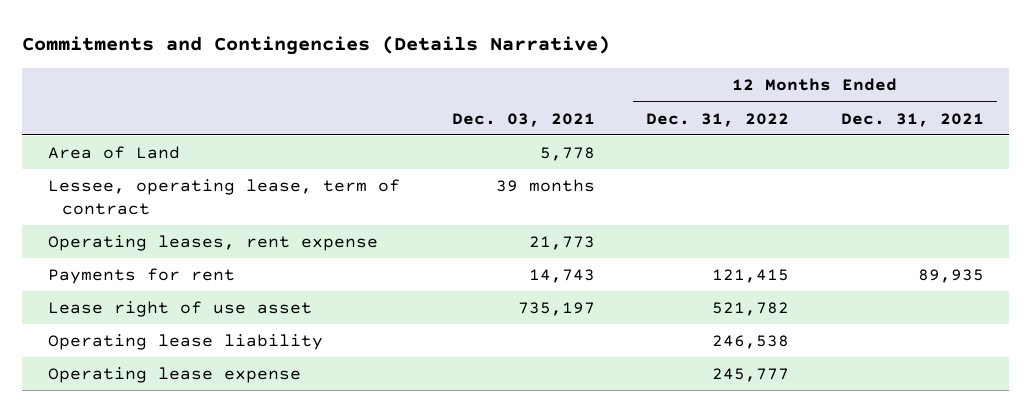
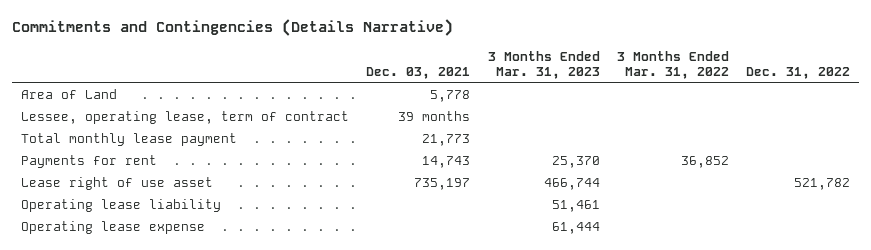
- | Dec. 03, 2021 | 12 Months Ended Dec. 31, 2022 | 12 Months Ended Dec. 31, 2021
+ | Dec. 03, 2021 | 3 Months Ended Mar. 31, 2023 | 3 Months Ended Mar. 31, 2022 | Dec. 31, 2022
- Operating leases, rent expense | 21,773 | |
+ Total monthly lease payment | 21,773 | | |

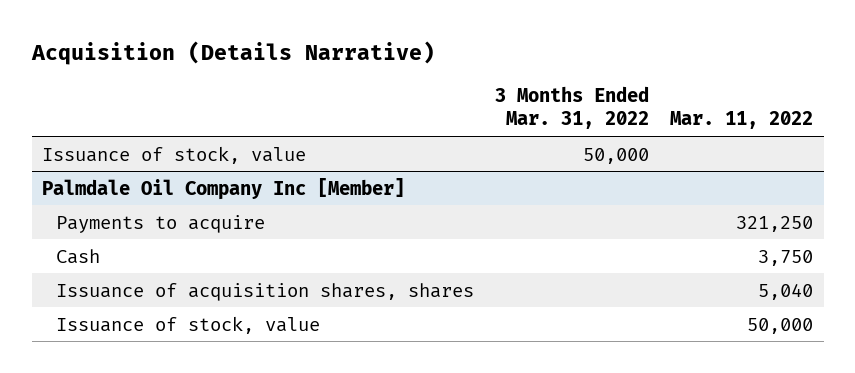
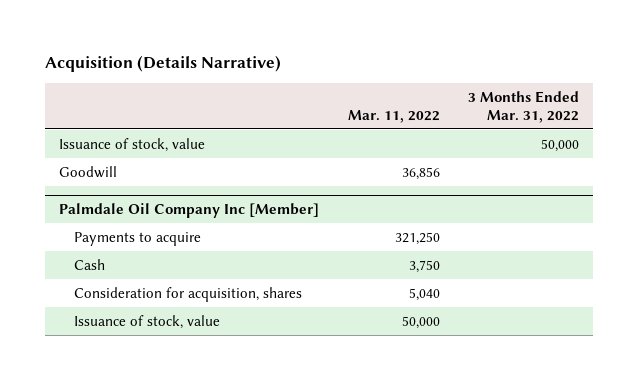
- | 3 Months Ended Mar. 31, 2022 | Mar. 11, 2022
+ | Mar. 11, 2022 | 3 Months Ended Mar. 31, 2022
+ Goodwill | 36,856 |
@ Palmdale Oil Company Inc [Member]
- Issuance of acquisition shares, shares | | 5,040
+ Consideration for acquisition, shares | 5,040 |

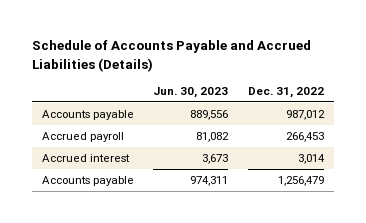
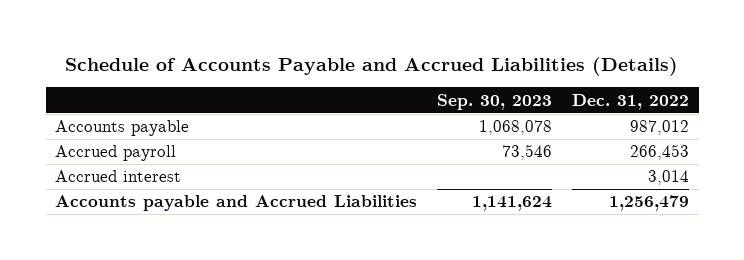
- | Jun. 30, 2023 | Dec. 31, 2022
+ | Sep. 30, 2023 | Dec. 31, 2022
- Accounts payable | 974,311 | 1,256,479
+ Accounts payable and Accrued Liabilities | 1,141,624 | 1,256,479

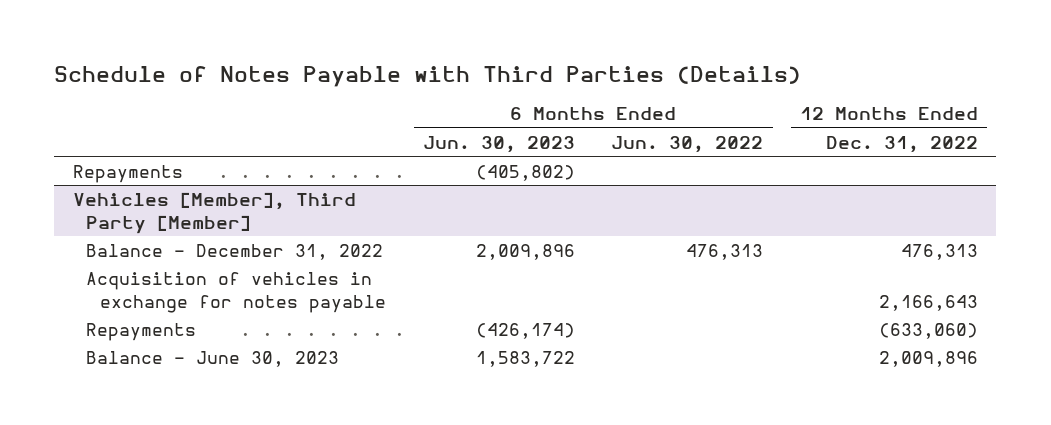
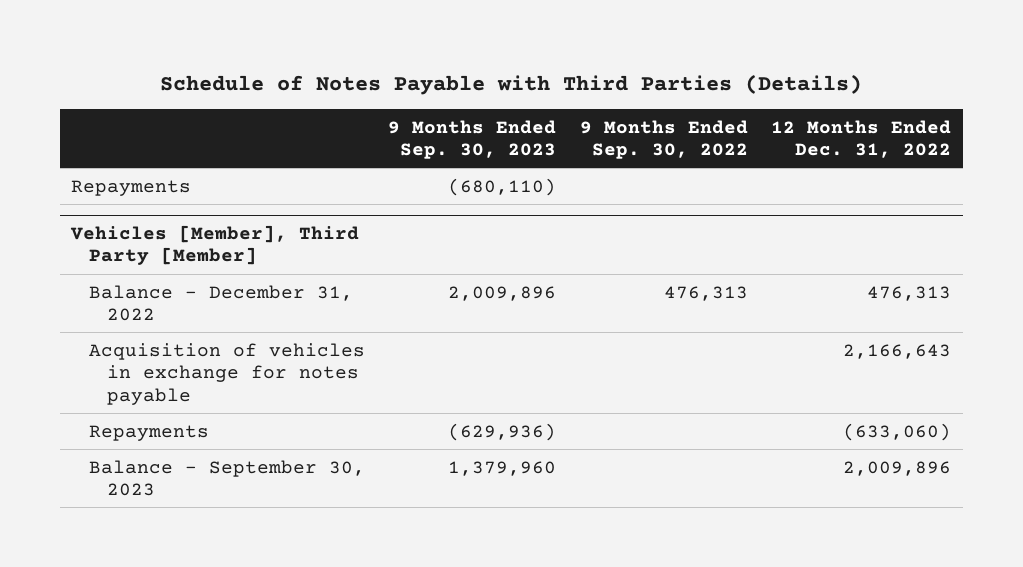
- | 6 Months Ended Jun. 30, 2023 | 6 Months Ended Jun. 30, 2022 | 12 Months Ended Dec. 31, 2022
+ | 9 Months Ended Sep. 30, 2023 | 9 Months Ended Sep. 30, 2022 | 12 Months Ended Dec. 31, 2022
@ Vehicles [Member], Third Party [Member]
- Balance - June 30, 2023 | 1,583,722 | | 2,009,896
+ Balance - September 30, 2023 | 1,379,960 | | 2,009,896

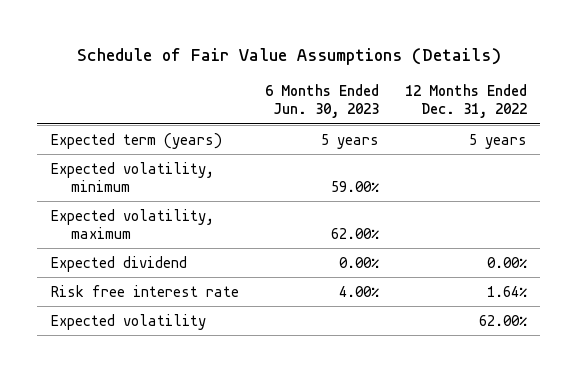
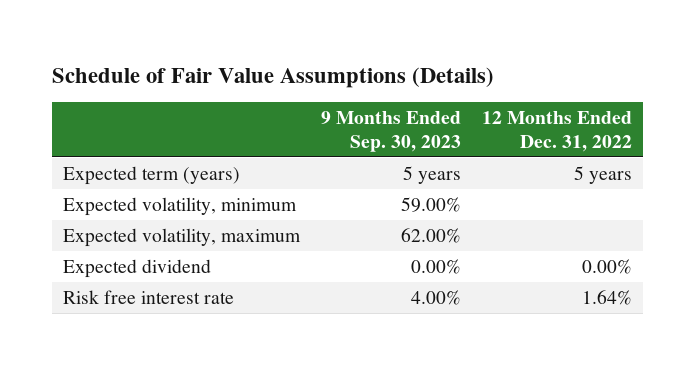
- | 6 Months Ended Jun. 30, 2023 | 12 Months Ended Dec. 31, 2022
+ | 9 Months Ended Sep. 30, 2023 | 12 Months Ended Dec. 31, 2022
- Expected volatility | | 62.00%

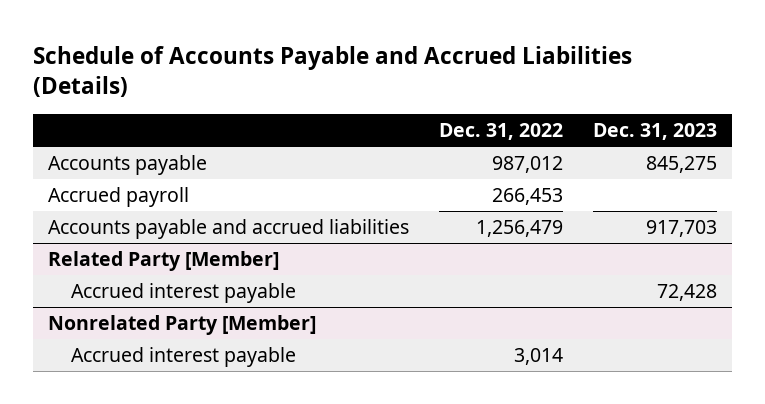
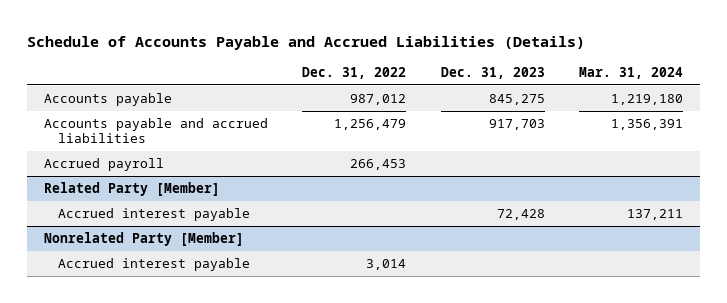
- | Dec. 31, 2022 | Dec. 31, 2023
+ | Dec. 31, 2022 | Dec. 31, 2023 | Mar. 31, 2024
moved down: Accrued payroll | 266,453 | |

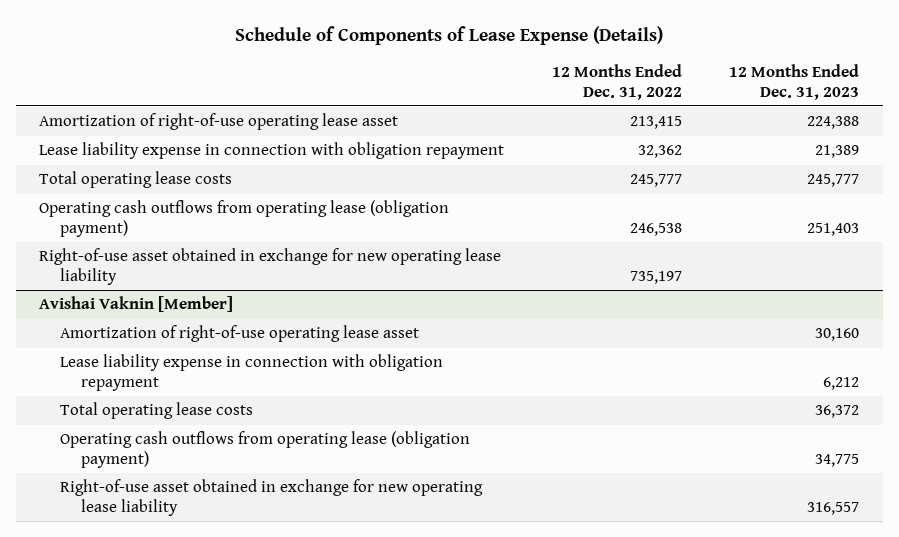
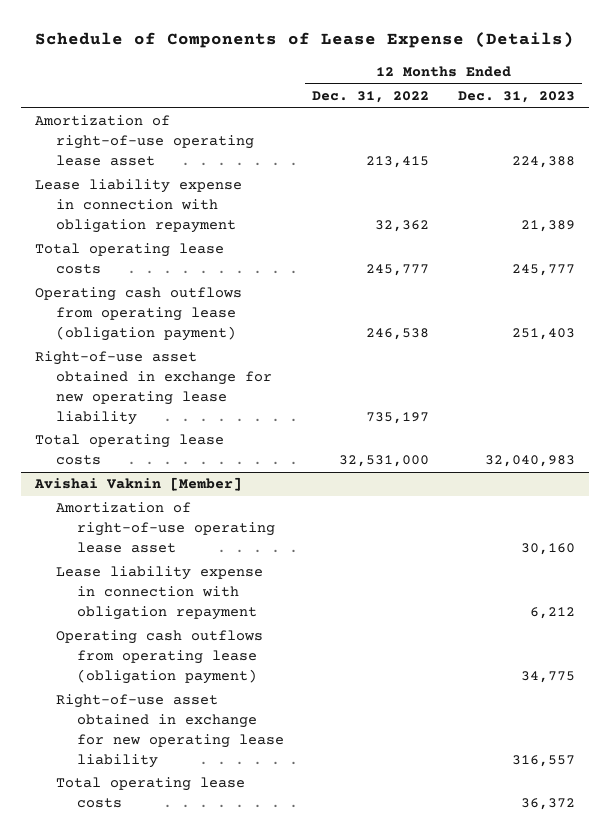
+ Total operating lease costs | 32,531,000 | 32,040,983
@ Avishai Vaknin [Member]
moved down: Total operating lease costs | | 36,372

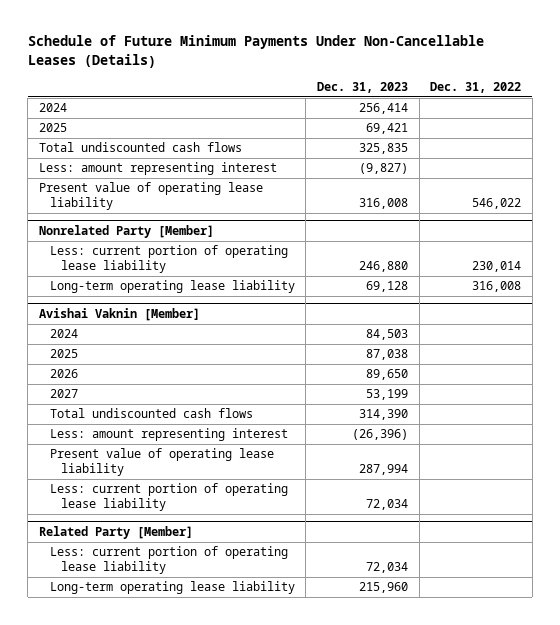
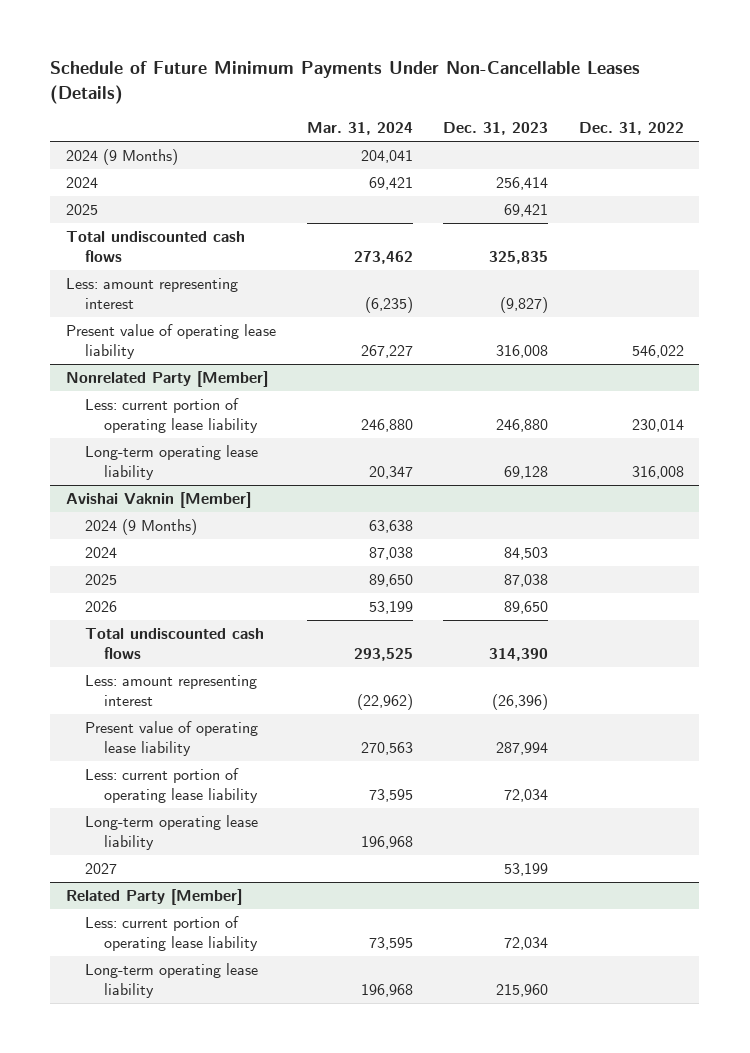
- | Dec. 31, 2023 | Dec. 31, 2022
+ | Mar. 31, 2024 | Dec. 31, 2023 | Dec. 31, 2022
+ 2024 (9 Months) | 204,041 | |
@ Avishai Vaknin [Member]
+ 2024 (9 Months) | 63,638 | |
+ Long-term operating lease liability | 196,968 | |
moved down: 2027 | | 53,199 |

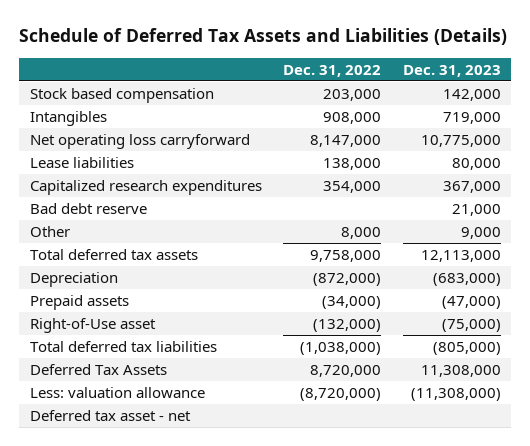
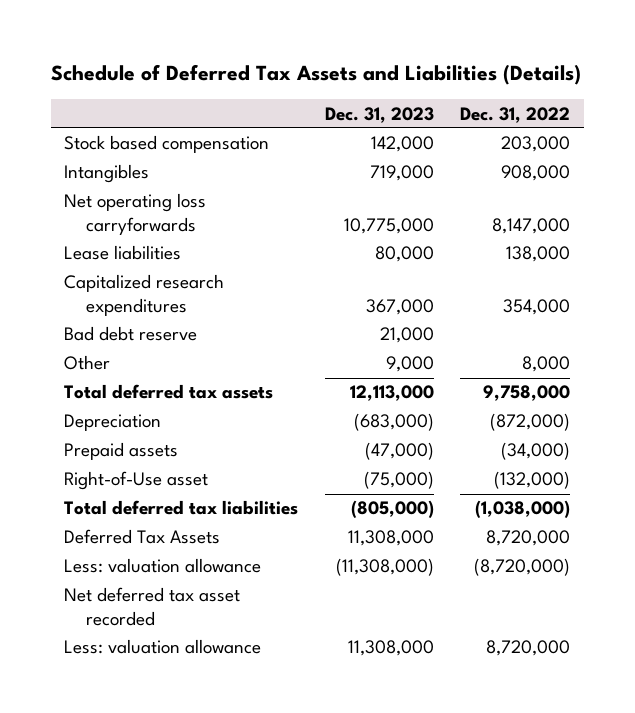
- | Dec. 31, 2022 | Dec. 31, 2023
+ | Dec. 31, 2023 | Dec. 31, 2022
- Net operating loss carryforward | 8,147,000 | 10,775,000
+ Net operating loss carryforwards | 10,775,000 | 8,147,000
- Deferred tax asset - net
+ Net deferred tax asset recorded
+ Less: valuation allowance | 11,308,000 | 8,720,000

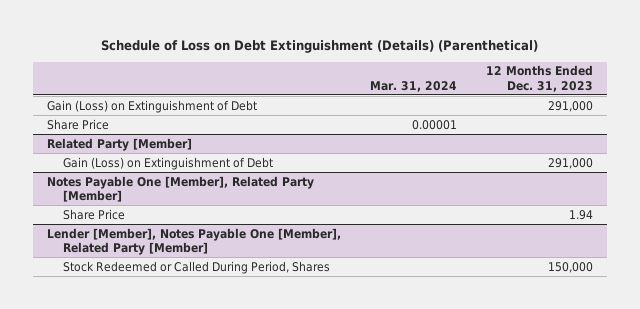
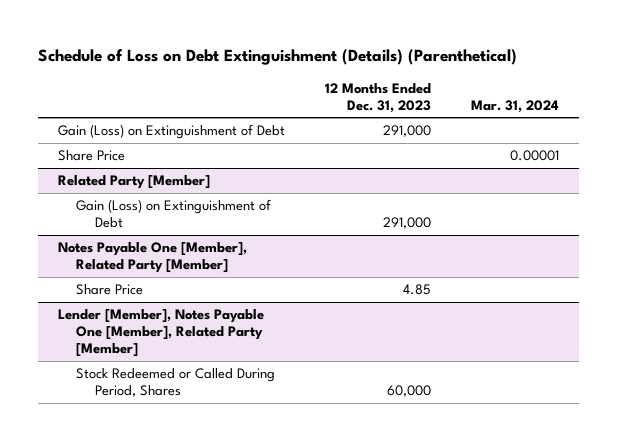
- | Mar. 31, 2024 | 12 Months Ended Dec. 31, 2023
+ | 12 Months Ended Dec. 31, 2023 | Mar. 31, 2024
@ Notes Payable One [Member], Related Party [Member]
- Share Price | | 1.94
+ Share Price | 4.85 |
@ Lender [Member], Notes Payable One [Member], Related Party [Member]
- Stock Redeemed or Called During Period, Shares | | 150,000
+ Stock Redeemed or Called During Period, Shares | 60,000 |

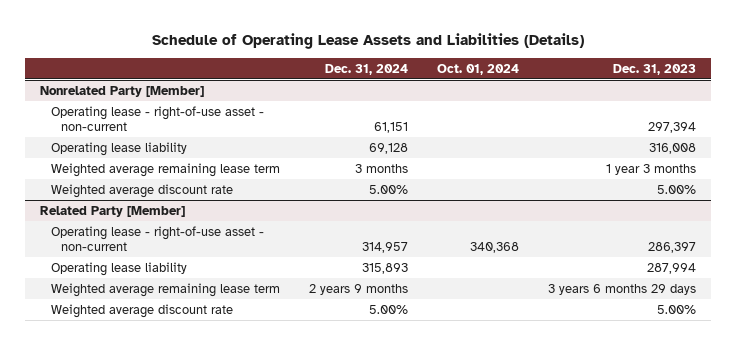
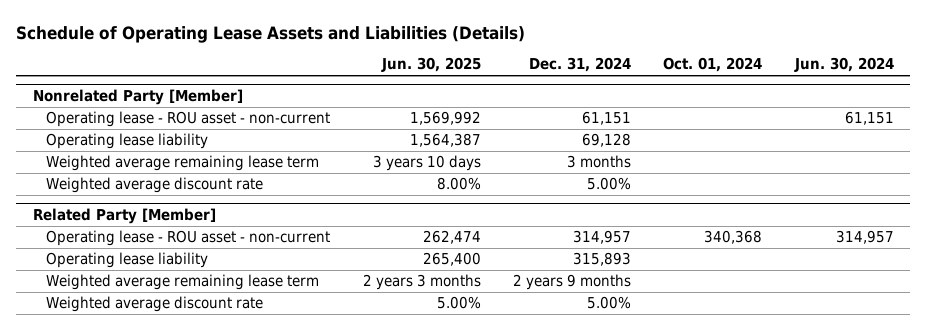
- | Dec. 31, 2024 | Oct. 01, 2024 | Dec. 31, 2023
+ | Jun. 30, 2025 | Dec. 31, 2024 | Oct. 01, 2024 | Jun. 30, 2024
@ Nonrelated Party [Member]
- Operating lease - right-of-use asset - non-current | 61,151 | | 297,394
+ Operating lease - ROU asset - non-current | 1,569,992 | 61,151 | | 61,151
@ Related Party [Member]
- Operating lease - right-of-use asset - non-current | 314,957 | 340,368 | 286,397
+ Operating lease - ROU asset - non-current | 262,474 | 314,957 | 340,368 | 314,957

